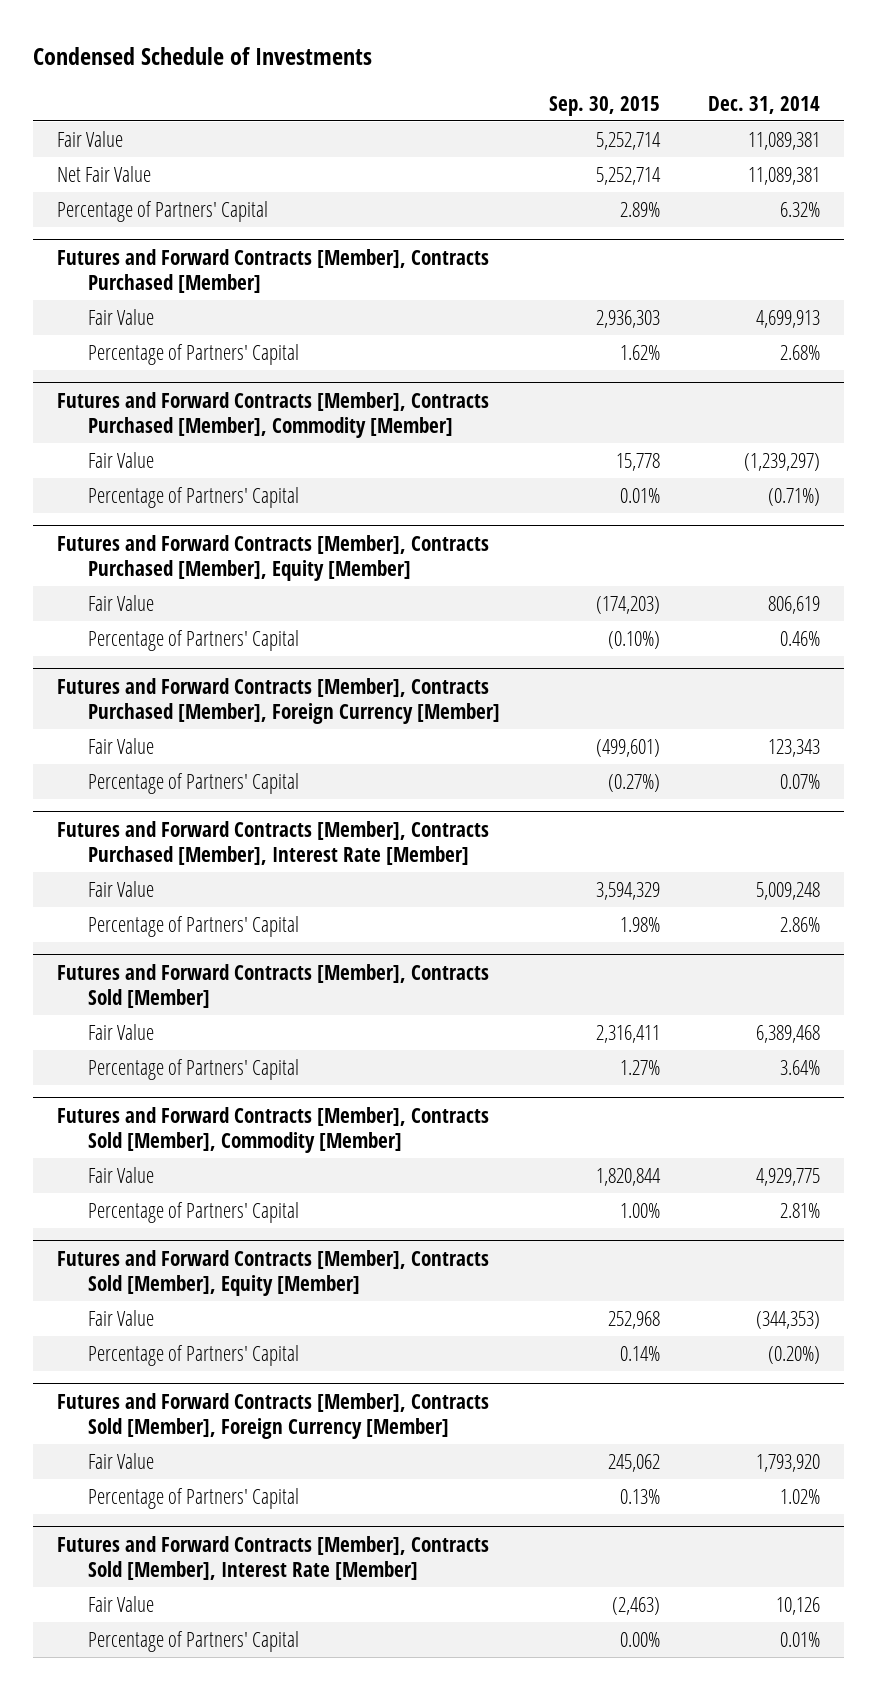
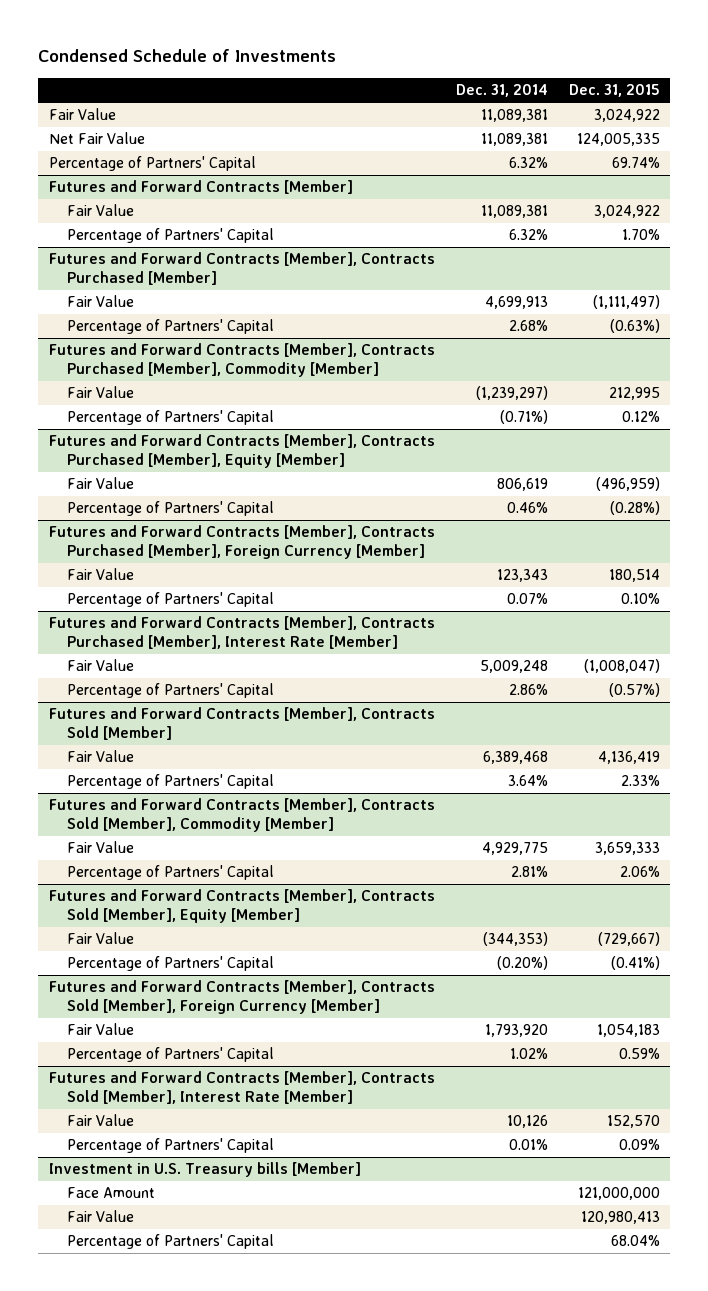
- | Sep. 30, 2015 | Dec. 31, 2014
+ | Dec. 31, 2014 | Dec. 31, 2015
+ Futures and Forward Contracts [Member]
+ Fair Value | 11,089,381 | 3,024,922
+ Percentage of Partners' Capital | 6.32% | 1.70%
+ Investment in U.S. Treasury bills [Member]
+ Face Amount | | 121,000,000
+ Fair Value | | 120,980,413
+ Percentage of Partners' Capital | | 68.04%

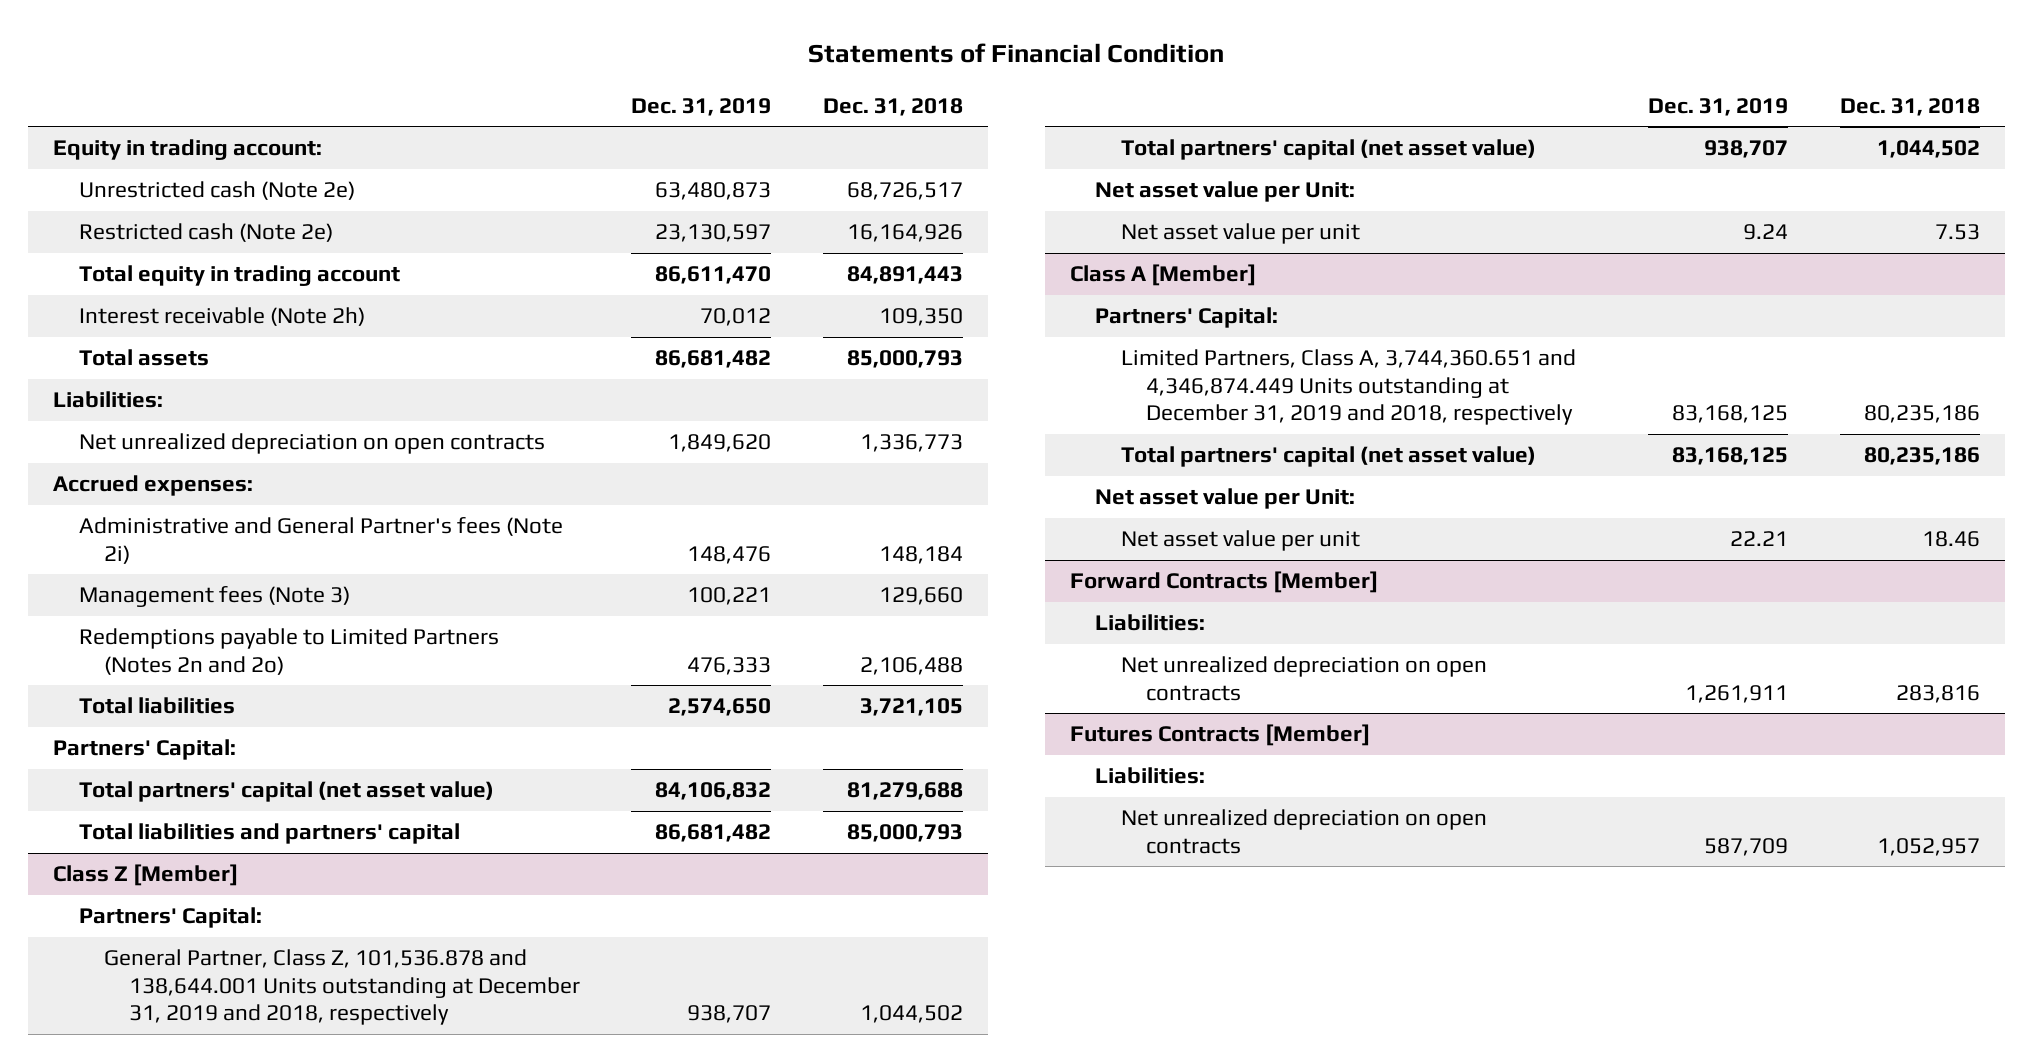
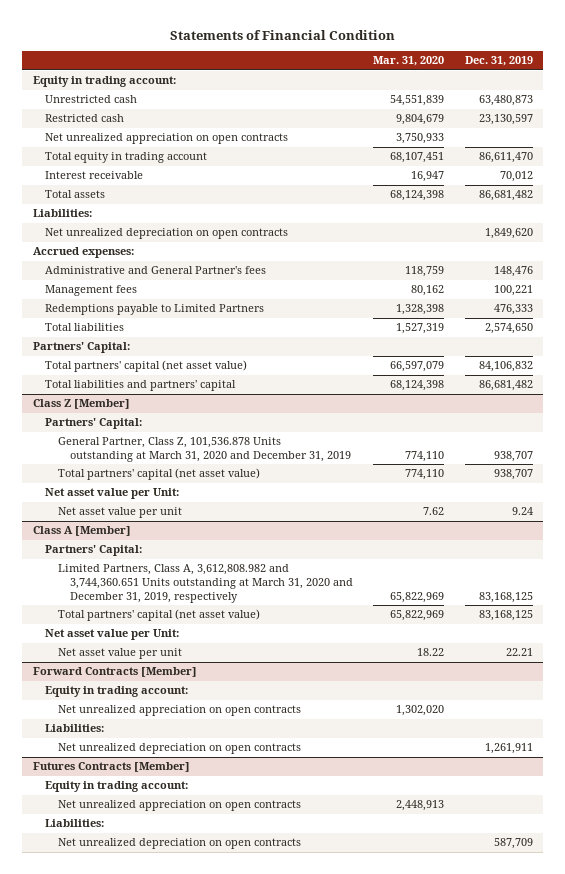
- | Dec. 31, 2019 | Dec. 31, 2018
+ | Mar. 31, 2020 | Dec. 31, 2019
- Unrestricted cash (Note 2e) | 63,480,873 | 68,726,517
- Restricted cash (Note 2e) | 23,130,597 | 16,164,926
+ Unrestricted cash | 54,551,839 | 63,480,873
+ Restricted cash | 9,804,679 | 23,130,597
+ Net unrealized appreciation on open contracts | 3,750,933 |
- Interest receivable (Note 2h) | 70,012 | 109,350
+ Interest receivable | 16,947 | 70,012
- Administrative and General Partner's fees (Note 2i) | 148,476 | 148,184
- Management fees (Note 3) | 100,221 | 129,660
- Redemptions payable to Limited Partners (Notes 2n and 2o) | 476,333 | 2,106,488
+ Administrative and General Partner's fees | 118,759 | 148,476
+ Management fees | 80,162 | 100,221
+ Redemptions payable to Limited Partners | 1,328,398 | 476,333
@ Class Z [Member]
- General Partner, Class Z, 101,536.878 and 138,644.001 Units outstanding at December 31, 2019 and 2018, respectively | 938,707 | 1,044,502
+ General Partner, Class Z, 101,536.878 Units outstanding at March 31, 2020 and December 31, 2019 | 774,110 | 938,707
@ Class A [Member]
- Limited Partners, Class A, 3,744,360.651 and 4,346,874.449 Units outstanding at December 31, 2019 and 2018, respectively | 83,168,125 | 80,235,186
+ Limited Partners, Class A, 3,612,808.982 and 3,744,360.651 Units outstanding at March 31, 2020 and December 31, 2019, respectively | 65,822,969 | 83,168,125
@ Forward Contracts [Member]
+ Equity in trading account:
+ Net unrealized appreciation on open contracts | 1,302,020 |
@ Futures Contracts [Member]
+ Equity in trading account:
+ Net unrealized appreciation on open contracts | 2,448,913 |

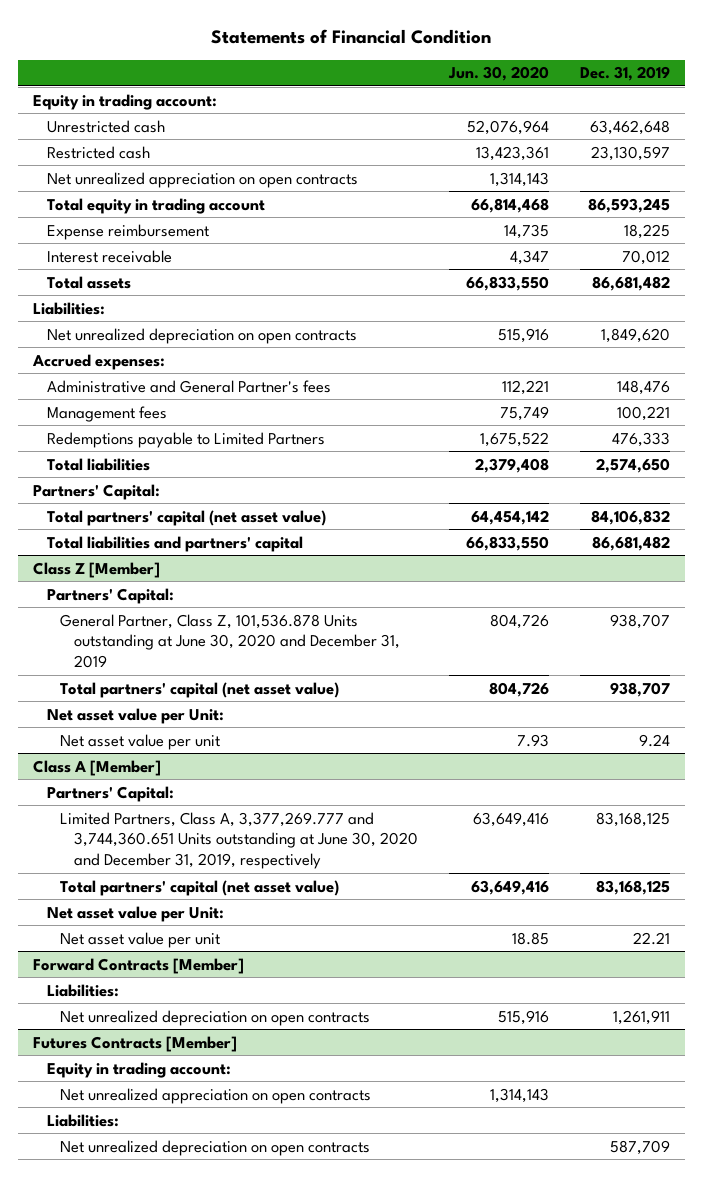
- | Mar. 31, 2020 | Dec. 31, 2019
+ | Jun. 30, 2020 | Dec. 31, 2019
- Unrestricted cash | 54,551,839 | 63,480,873
+ Unrestricted cash | 52,076,964 | 63,462,648
- Total equity in trading account | 68,107,451 | 86,611,470
+ Total equity in trading account | 66,814,468 | 86,593,245
+ Expense reimbursement | 14,735 | 18,225
@ Class Z [Member]
- General Partner, Class Z, 101,536.878 Units outstanding at March 31, 2020 and December 31, 2019 | 774,110 | 938,707
+ General Partner, Class Z, 101,536.878 Units outstanding at June 30, 2020 and December 31, 2019 | 804,726 | 938,707
@ Class A [Member]
- Limited Partners, Class A, 3,612,808.982 and 3,744,360.651 Units outstanding at March 31, 2020 and December 31, 2019, respectively | 65,822,969 | 83,168,125
+ Limited Partners, Class A, 3,377,269.777 and 3,744,360.651 Units outstanding at June 30, 2020 and December 31, 2019, respectively | 63,649,416 | 83,168,125
@ Forward Contracts [Member]
- Equity in trading account:
- Net unrealized appreciation on open contracts | 1,302,020 |

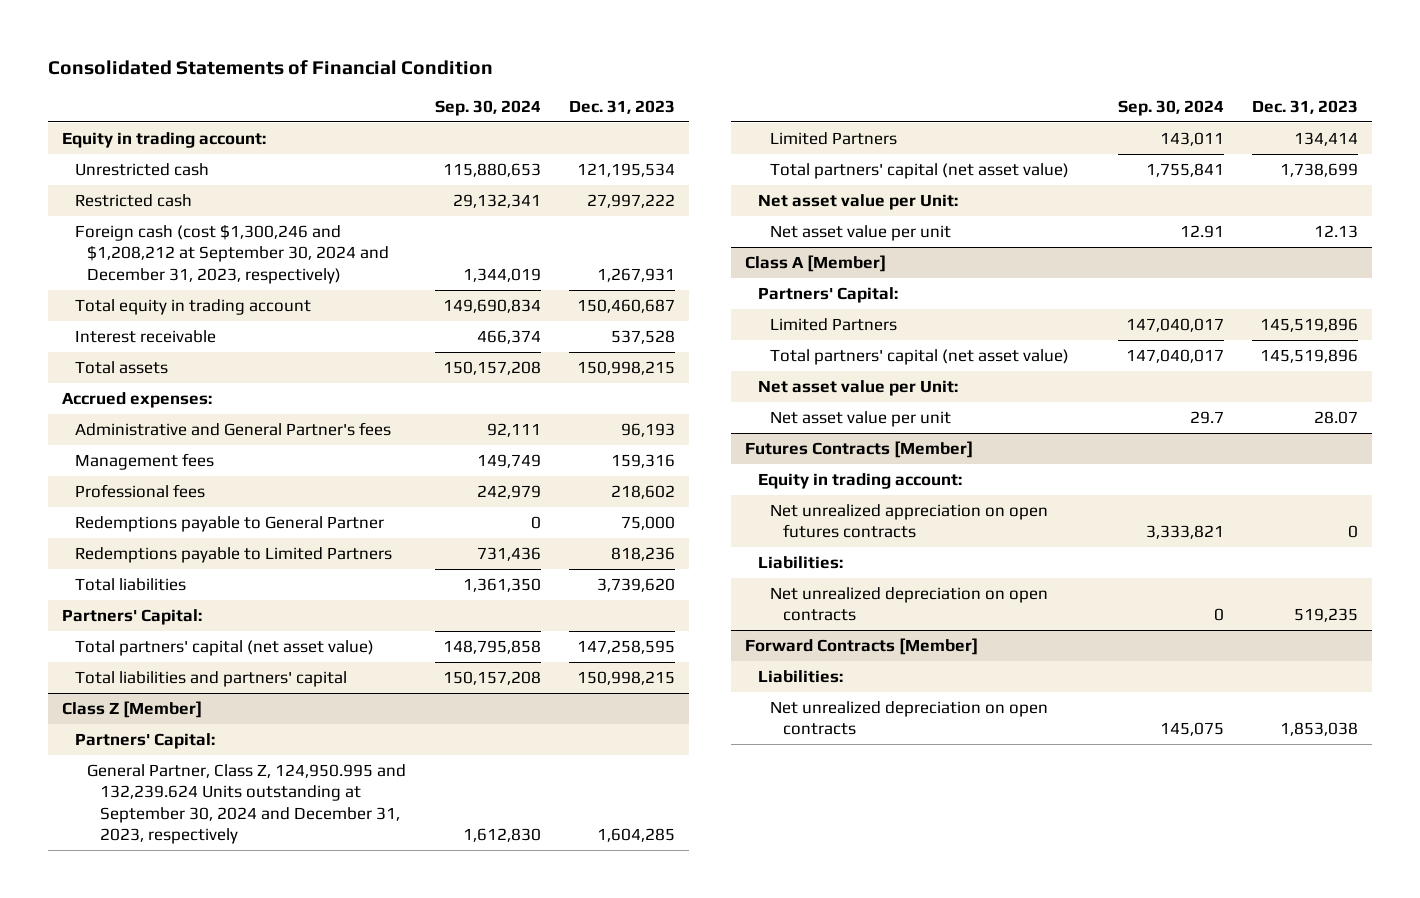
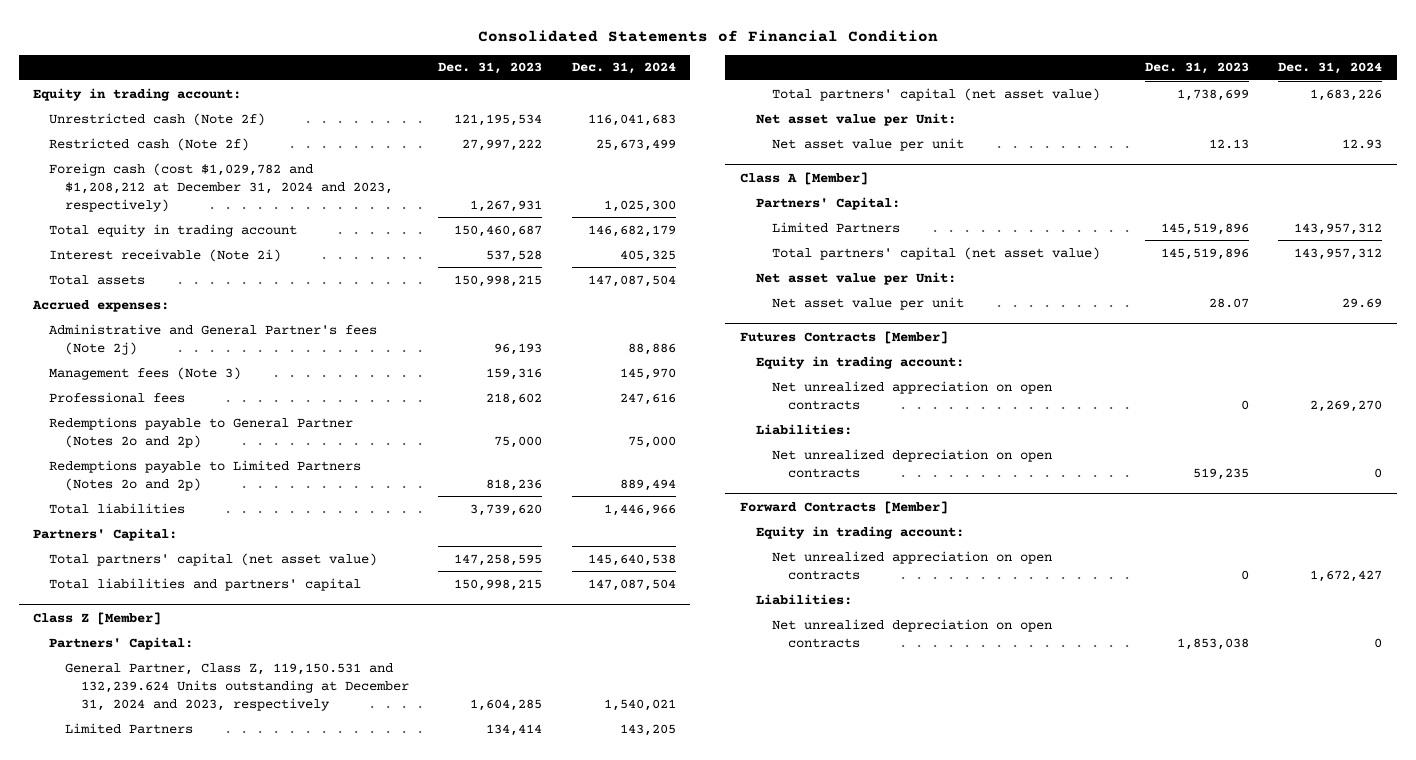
- | Sep. 30, 2024 | Dec. 31, 2023
+ | Dec. 31, 2023 | Dec. 31, 2024
- Unrestricted cash | 115,880,653 | 121,195,534
- Restricted cash | 29,132,341 | 27,997,222
- Foreign cash (cost $1,300,246 and $1,208,212 at September 30, 2024 and December 31, 2023, respectively) | 1,344,019 | 1,267,931
+ Unrestricted cash (Note 2f) | 121,195,534 | 116,041,683
+ Restricted cash (Note 2f) | 27,997,222 | 25,673,499
+ Foreign cash (cost $1,029,782 and $1,208,212 at December 31, 2024 and 2023, respectively) | 1,267,931 | 1,025,300
- Interest receivable | 466,374 | 537,528
+ Interest receivable (Note 2i) | 537,528 | 405,325
- Administrative and General Partner's fees | 92,111 | 96,193
- Management fees | 149,749 | 159,316
+ Administrative and General Partner's fees (Note 2j) | 96,193 | 88,886
+ Management fees (Note 3) | 159,316 | 145,970
- Redemptions payable to General Partner | 0 | 75,000
- Redemptions payable to Limited Partners | 731,436 | 818,236
+ Redemptions payable to General Partner (Notes 2o and 2p) | 75,000 | 75,000
+ Redemptions payable to Limited Partners (Notes 2o and 2p) | 818,236 | 889,494
@ Class Z [Member]
- General Partner, Class Z, 124,950.995 and 132,239.624 Units outstanding at September 30, 2024 and December 31, 2023, respectively | 1,612,830 | 1,604,285
+ General Partner, Class Z, 119,150.531 and 132,239.624 Units outstanding at December 31, 2024 and 2023, respectively | 1,604,285 | 1,540,021
@ Futures Contracts [Member]
- Net unrealized appreciation on open futures contracts | 3,333,821 | 0
+ Net unrealized appreciation on open contracts | 0 | 2,269,270
@ Forward Contracts [Member]
+ Equity in trading account:
+ Net unrealized appreciation on open contracts | 0 | 1,672,427

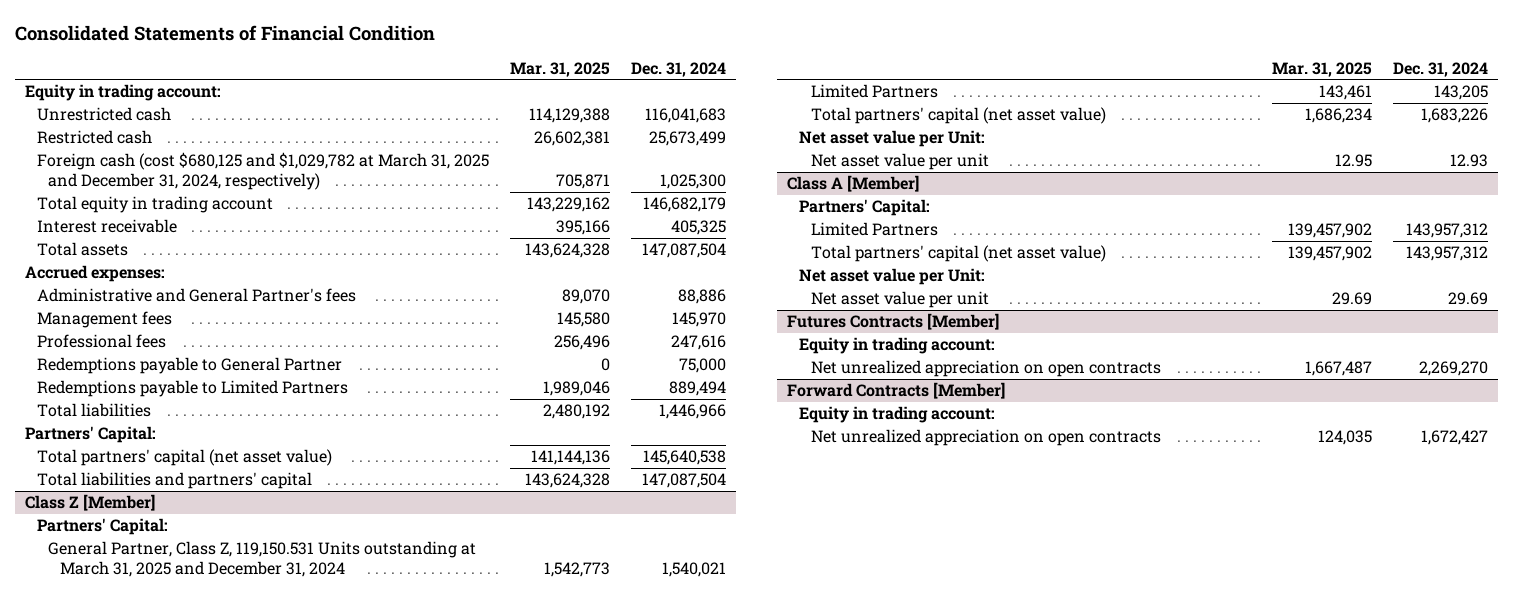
- | Dec. 31, 2023 | Dec. 31, 2024
+ | Mar. 31, 2025 | Dec. 31, 2024
- Unrestricted cash (Note 2f) | 121,195,534 | 116,041,683
- Restricted cash (Note 2f) | 27,997,222 | 25,673,499
- Foreign cash (cost $1,029,782 and $1,208,212 at December 31, 2024 and 2023, respectively) | 1,267,931 | 1,025,300
+ Unrestricted cash | 114,129,388 | 116,041,683
+ Restricted cash | 26,602,381 | 25,673,499
+ Foreign cash (cost $680,125 and $1,029,782 at March 31, 2025 and December 31, 2024, respectively) | 705,871 | 1,025,300
- Interest receivable (Note 2i) | 537,528 | 405,325
+ Interest receivable | 395,166 | 405,325
- Administrative and General Partner's fees (Note 2j) | 96,193 | 88,886
- Management fees (Note 3) | 159,316 | 145,970
+ Administrative and General Partner's fees | 89,070 | 88,886
+ Management fees | 145,580 | 145,970
- Redemptions payable to General Partner (Notes 2o and 2p) | 75,000 | 75,000
- Redemptions payable to Limited Partners (Notes 2o and 2p) | 818,236 | 889,494
+ Redemptions payable to General Partner | 0 | 75,000
+ Redemptions payable to Limited Partners | 1,989,046 | 889,494
@ Class Z [Member]
- General Partner, Class Z, 119,150.531 and 132,239.624 Units outstanding at December 31, 2024 and 2023, respectively | 1,604,285 | 1,540,021
+ General Partner, Class Z, 119,150.531 Units outstanding at March 31, 2025 and December 31, 2024 | 1,542,773 | 1,540,021
@ Futures Contracts [Member]
- Liabilities:
- Net unrealized depreciation on open contracts | 519,235 | 0
@ Forward Contracts [Member]
- Liabilities:
- Net unrealized depreciation on open contracts | 1,853,038 | 0

